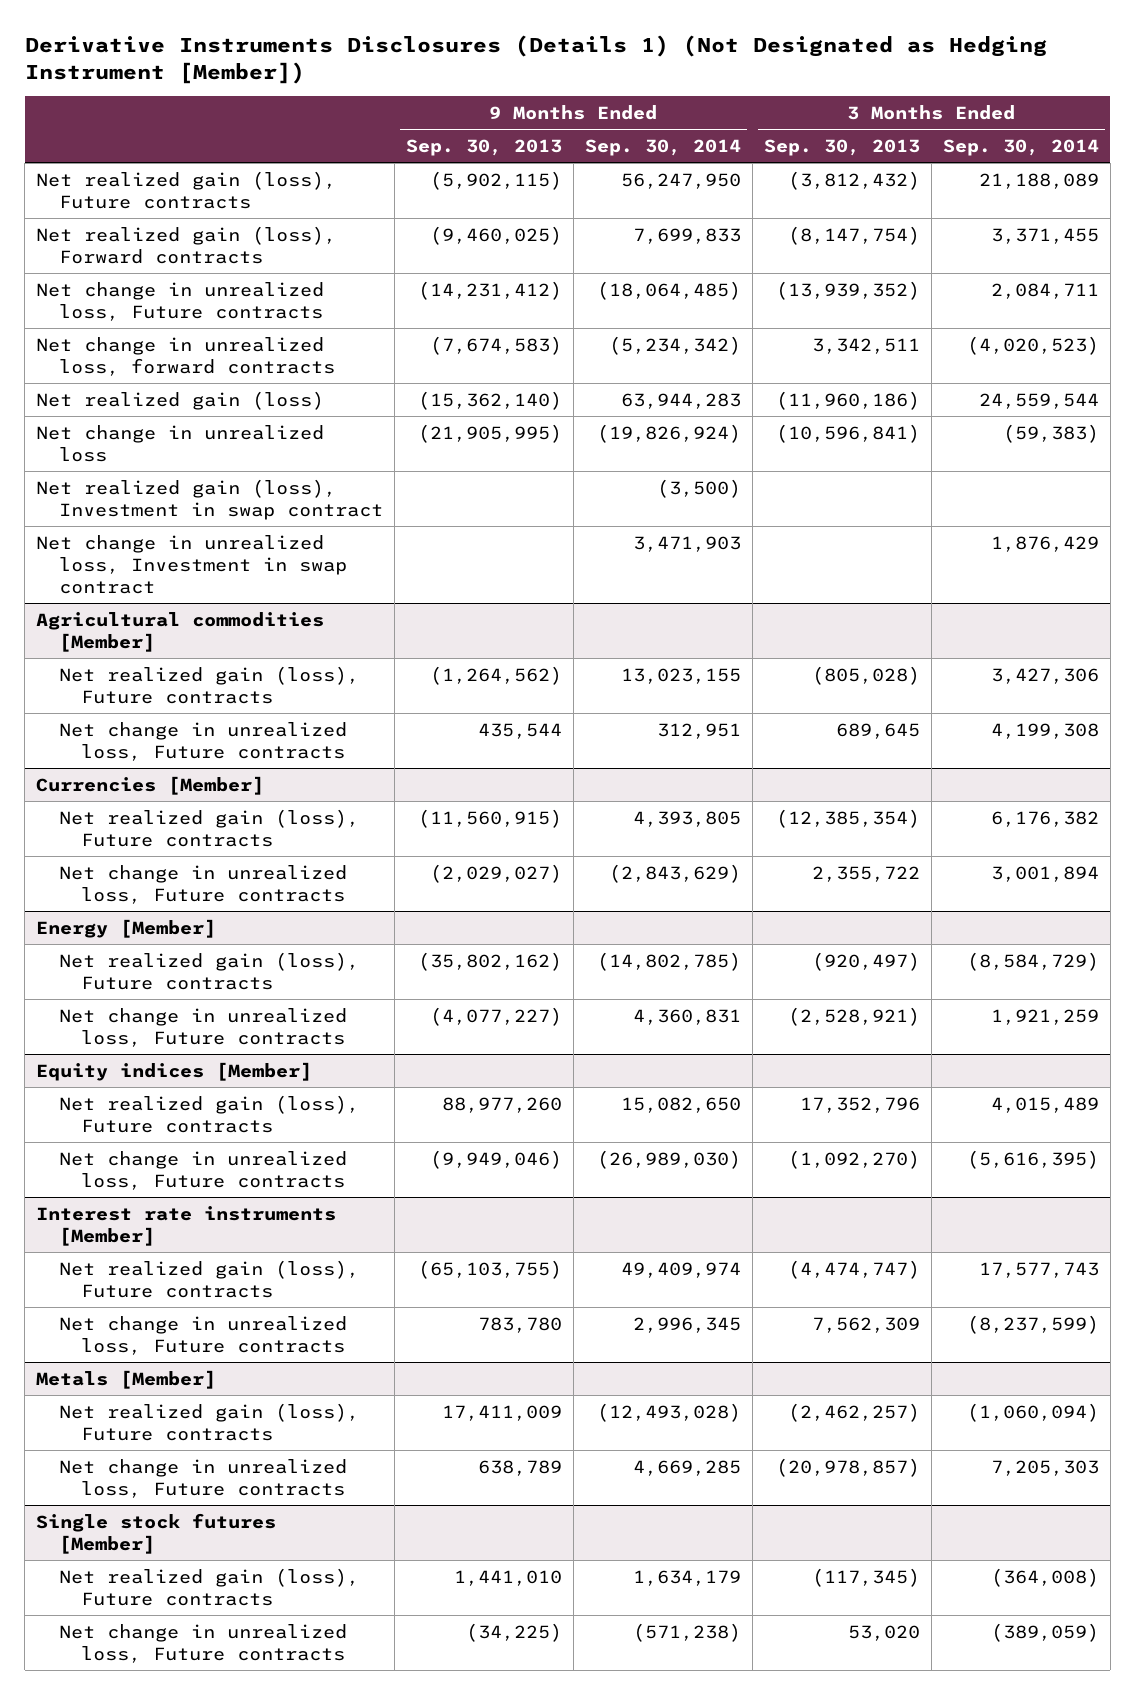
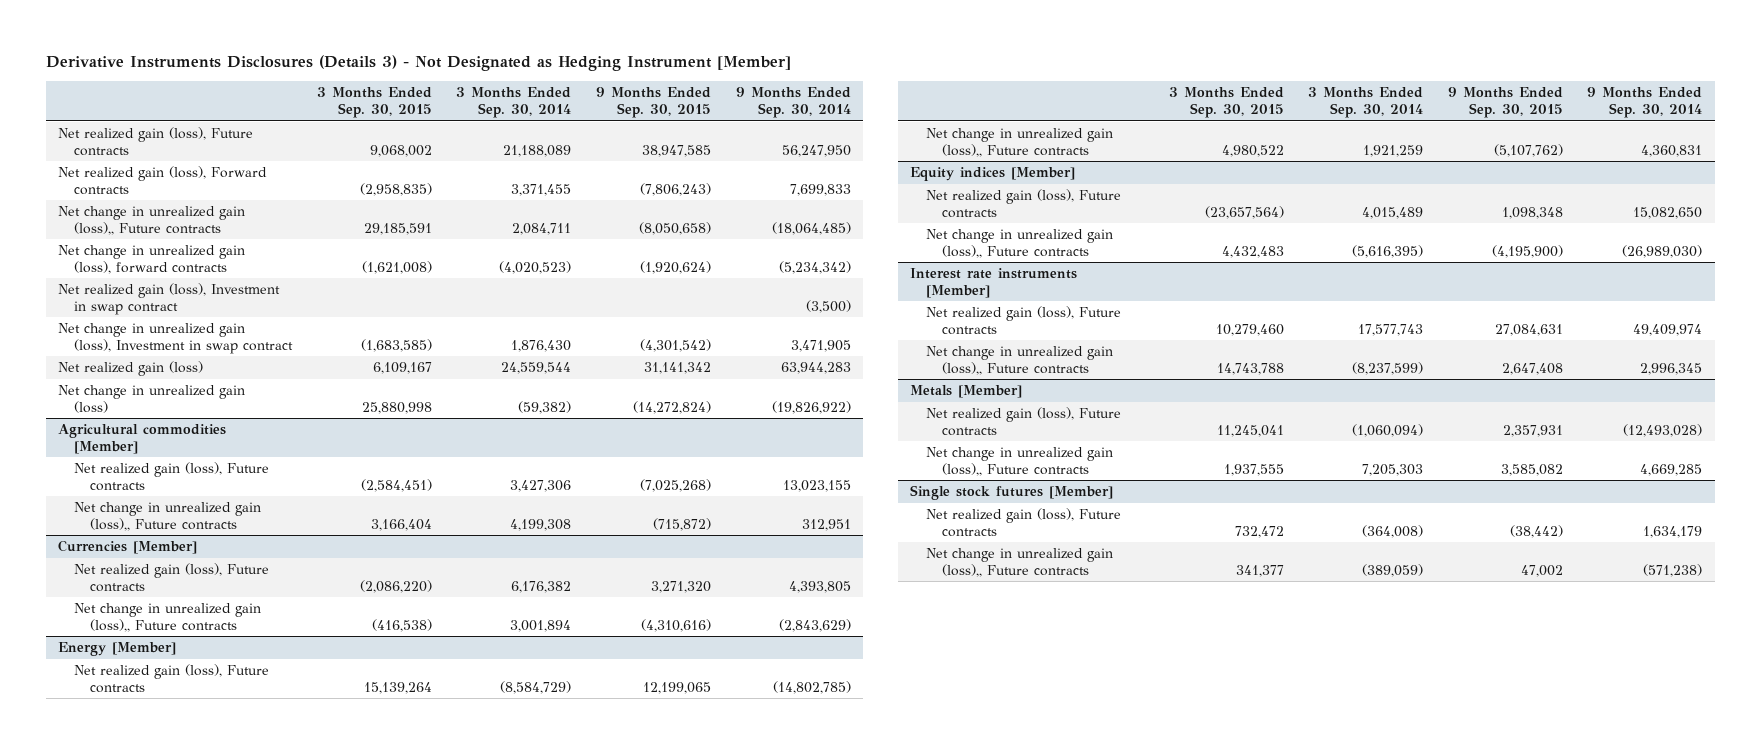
- Derivative Instruments Disclosures (Details 1) (Not Designated as Hedging Instrument [Member])
+ Derivative Instruments Disclosures (Details 3) - Not Designated as Hedging Instrument [Member]
- | 9 Months Ended Sep. 30, 2013 | 9 Months Ended Sep. 30, 2014 | 3 Months Ended Sep. 30, 2013 | 3 Months Ended Sep. 30, 2014
+ | 3 Months Ended Sep. 30, 2015 | 3 Months Ended Sep. 30, 2014 | 9 Months Ended Sep. 30, 2015 | 9 Months Ended Sep. 30, 2014
- Net change in unrealized loss, Future contracts | (14,231,412) | (18,064,485) | (13,939,352) | 2,084,711
- Net change in unrealized loss, forward contracts | (7,674,583) | (5,234,342) | 3,342,511 | (4,020,523)
- Net change in unrealized loss | (21,905,995) | (19,826,924) | (10,596,841) | (59,383)
+ Net change in unrealized gain (loss),, Future contracts | 29,185,591 | 2,084,711 | (8,050,658) | (18,064,485)
+ Net change in unrealized gain (loss), forward contracts | (1,621,008) | (4,020,523) | (1,920,624) | (5,234,342)
- Net change in unrealized loss, Investment in swap contract | | 3,471,903 | | 1,876,429
+ Net change in unrealized gain (loss), Investment in swap contract | (1,683,585) | 1,876,430 | (4,301,542) | 3,471,905
moved down: Net realized gain (loss) | 6,109,167 | 24,559,544 | 31,141,342 | 63,944,283
+ Net change in unrealized gain (loss) | 25,880,998 | (59,382) | (14,272,824) | (19,826,922)
@ Agricultural commodities [Member]
- Net change in unrealized loss, Future contracts | 435,544 | 312,951 | 689,645 | 4,199,308
+ Net change in unrealized gain (loss),, Future contracts | 3,166,404 | 4,199,308 | (715,872) | 312,951
@ Currencies [Member]
- Net change in unrealized loss, Future contracts | (2,029,027) | (2,843,629) | 2,355,722 | 3,001,894
+ Net change in unrealized gain (loss),, Future contracts | (416,538) | 3,001,894 | (4,310,616) | (2,843,629)
@ Energy [Member]
- Net change in unrealized loss, Future contracts | (4,077,227) | 4,360,831 | (2,528,921) | 1,921,259
+ Net change in unrealized gain (loss),, Future contracts | 4,980,522 | 1,921,259 | (5,107,762) | 4,360,831
@ Equity indices [Member]
- Net change in unrealized loss, Future contracts | (9,949,046) | (26,989,030) | (1,092,270) | (5,616,395)
+ Net change in unrealized gain (loss),, Future contracts | 4,432,483 | (5,616,395) | (4,195,900) | (26,989,030)
@ Interest rate instruments [Member]
- Net change in unrealized loss, Future contracts | 783,780 | 2,996,345 | 7,562,309 | (8,237,599)
+ Net change in unrealized gain (loss),, Future contracts | 14,743,788 | (8,237,599) | 2,647,408 | 2,996,345
@ Metals [Member]
- Net change in unrealized loss, Future contracts | 638,789 | 4,669,285 | (20,978,857) | 7,205,303
+ Net change in unrealized gain (loss),, Future contracts | 1,937,555 | 7,205,303 | 3,585,082 | 4,669,285
@ Single stock futures [Member]
- Net change in unrealized loss, Future contracts | (34,225) | (571,238) | 53,020 | (389,059)
+ Net change in unrealized gain (loss),, Future contracts | 341,377 | (389,059) | 47,002 | (571,238)

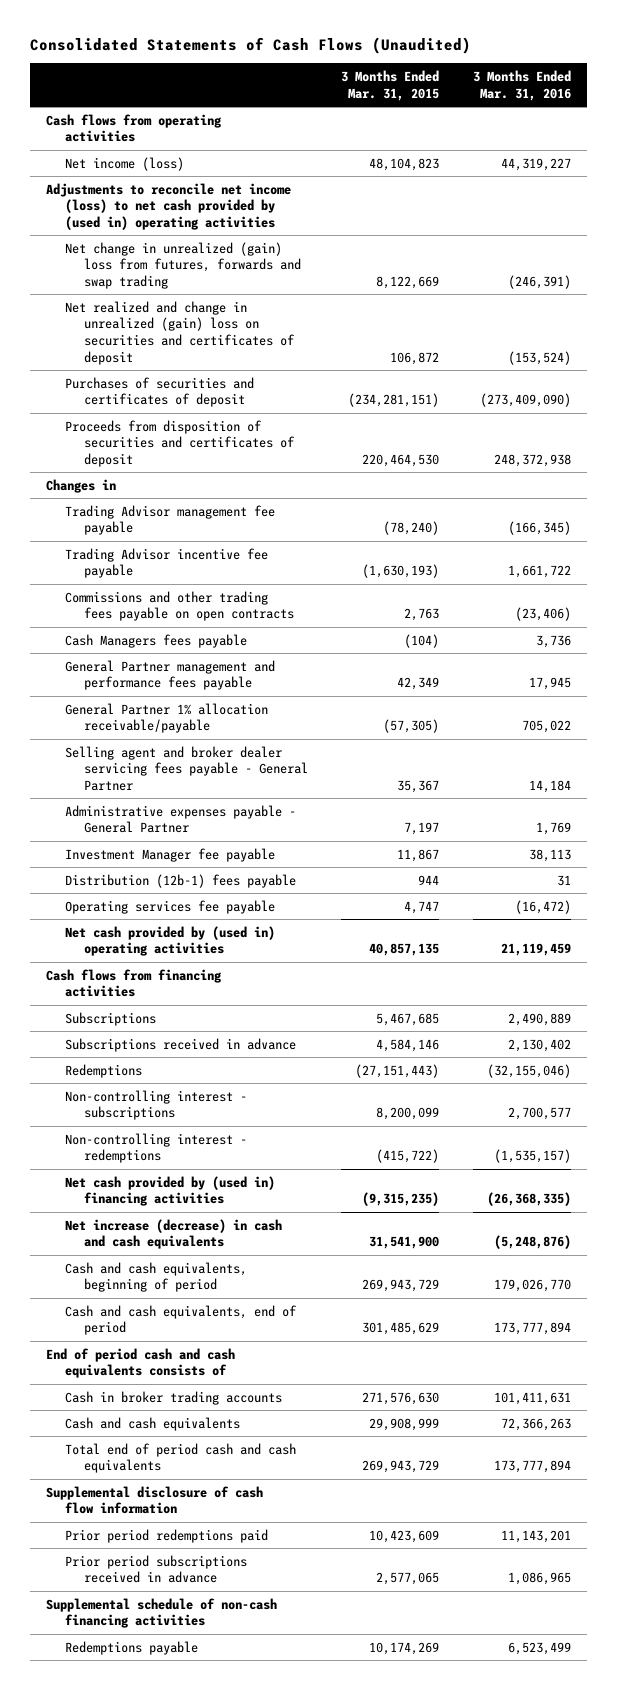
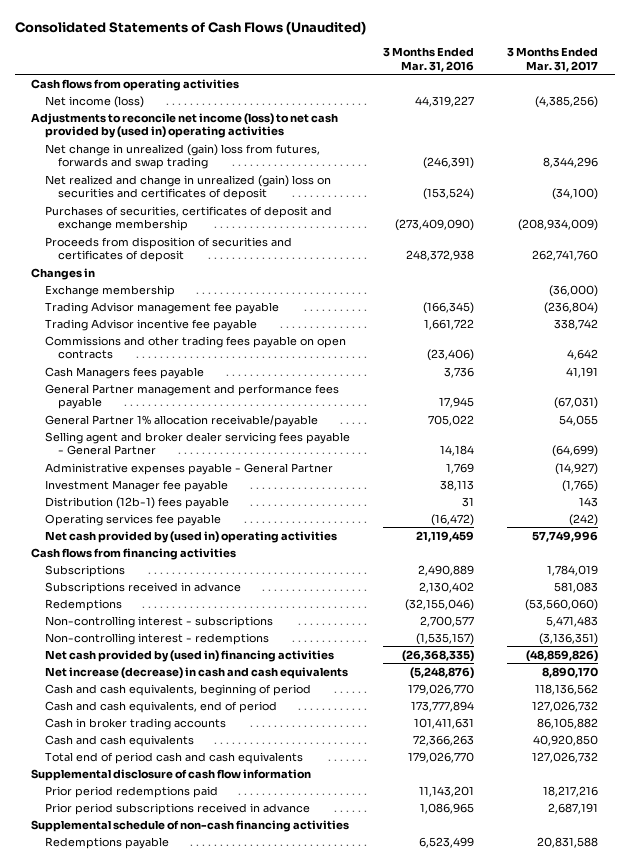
- | 3 Months Ended Mar. 31, 2015 | 3 Months Ended Mar. 31, 2016
+ | 3 Months Ended Mar. 31, 2016 | 3 Months Ended Mar. 31, 2017
- Purchases of securities and certificates of deposit | (234,281,151) | (273,409,090)
+ Purchases of securities, certificates of deposit and exchange membership | (273,409,090) | (208,934,009)
+ Exchange membership | | (36,000)
- End of period cash and cash equivalents consists of
- Total end of period cash and cash equivalents | 269,943,729 | 173,777,894
+ Total end of period cash and cash equivalents | 179,026,770 | 127,026,732

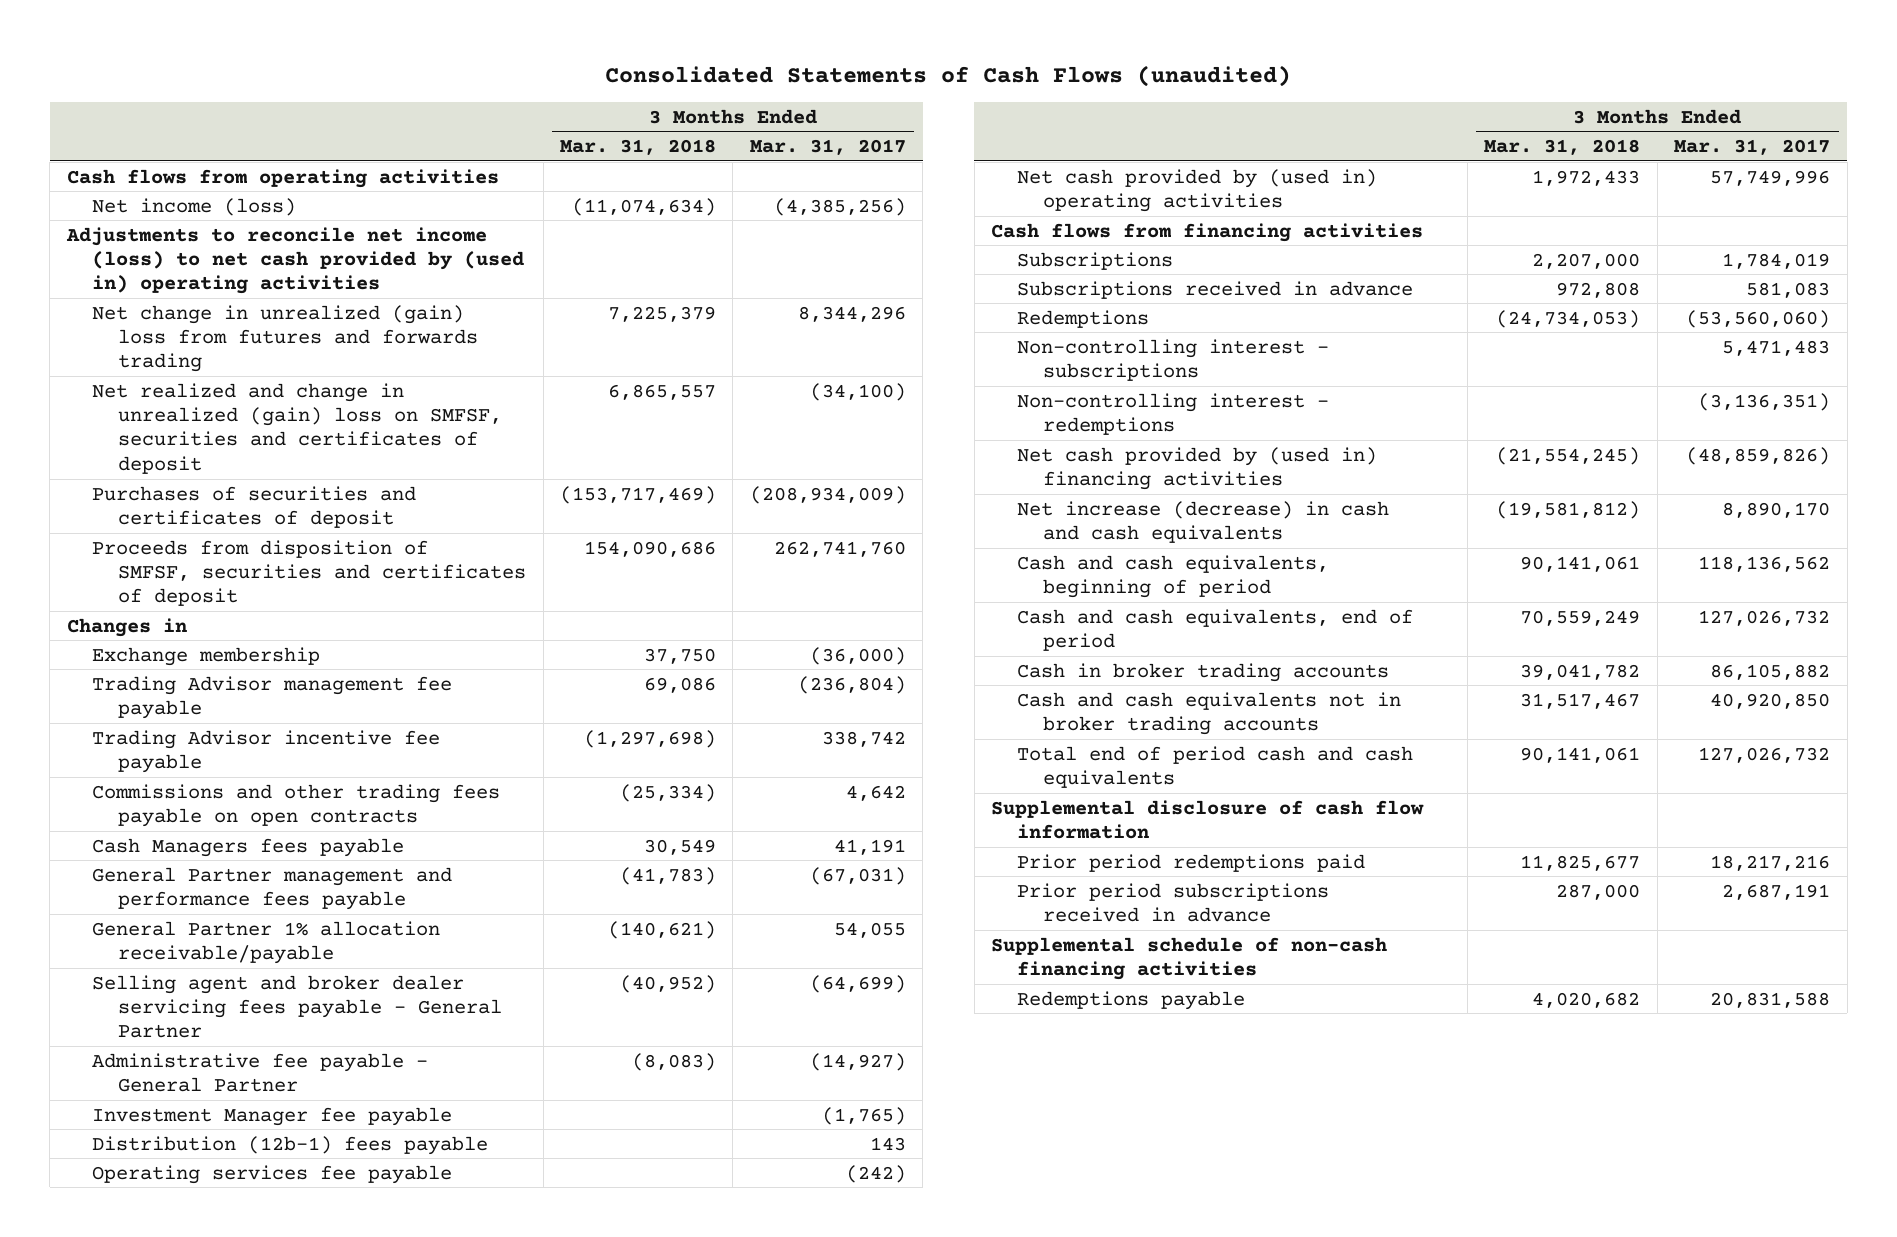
- Consolidated Statements of Cash Flows (Unaudited)
+ Consolidated Statements of Cash Flows (unaudited)
- | 3 Months Ended Mar. 31, 2016 | 3 Months Ended Mar. 31, 2017
+ | 3 Months Ended Mar. 31, 2018 | 3 Months Ended Mar. 31, 2017
- Net change in unrealized (gain) loss from futures, forwards and swap trading | (246,391) | 8,344,296
- Net realized and change in unrealized (gain) loss on securities and certificates of deposit | (153,524) | (34,100)
- Purchases of securities, certificates of deposit and exchange membership | (273,409,090) | (208,934,009)
- Proceeds from disposition of securities and certificates of deposit | 248,372,938 | 262,741,760
+ Net change in unrealized (gain) loss from futures and forwards trading | 7,225,379 | 8,344,296
+ Net realized and change in unrealized (gain) loss on SMFSF, securities and certificates of deposit | 6,865,557 | (34,100)
+ Purchases of securities and certificates of deposit | (153,717,469) | (208,934,009)
+ Proceeds from disposition of SMFSF, securities and certificates of deposit | 154,090,686 | 262,741,760
- Administrative expenses payable - General Partner | 1,769 | (14,927)
+ Administrative fee payable - General Partner | (8,083) | (14,927)
- Cash and cash equivalents | 72,366,263 | 40,920,850
+ Cash and cash equivalents not in broker trading accounts | 31,517,467 | 40,920,850

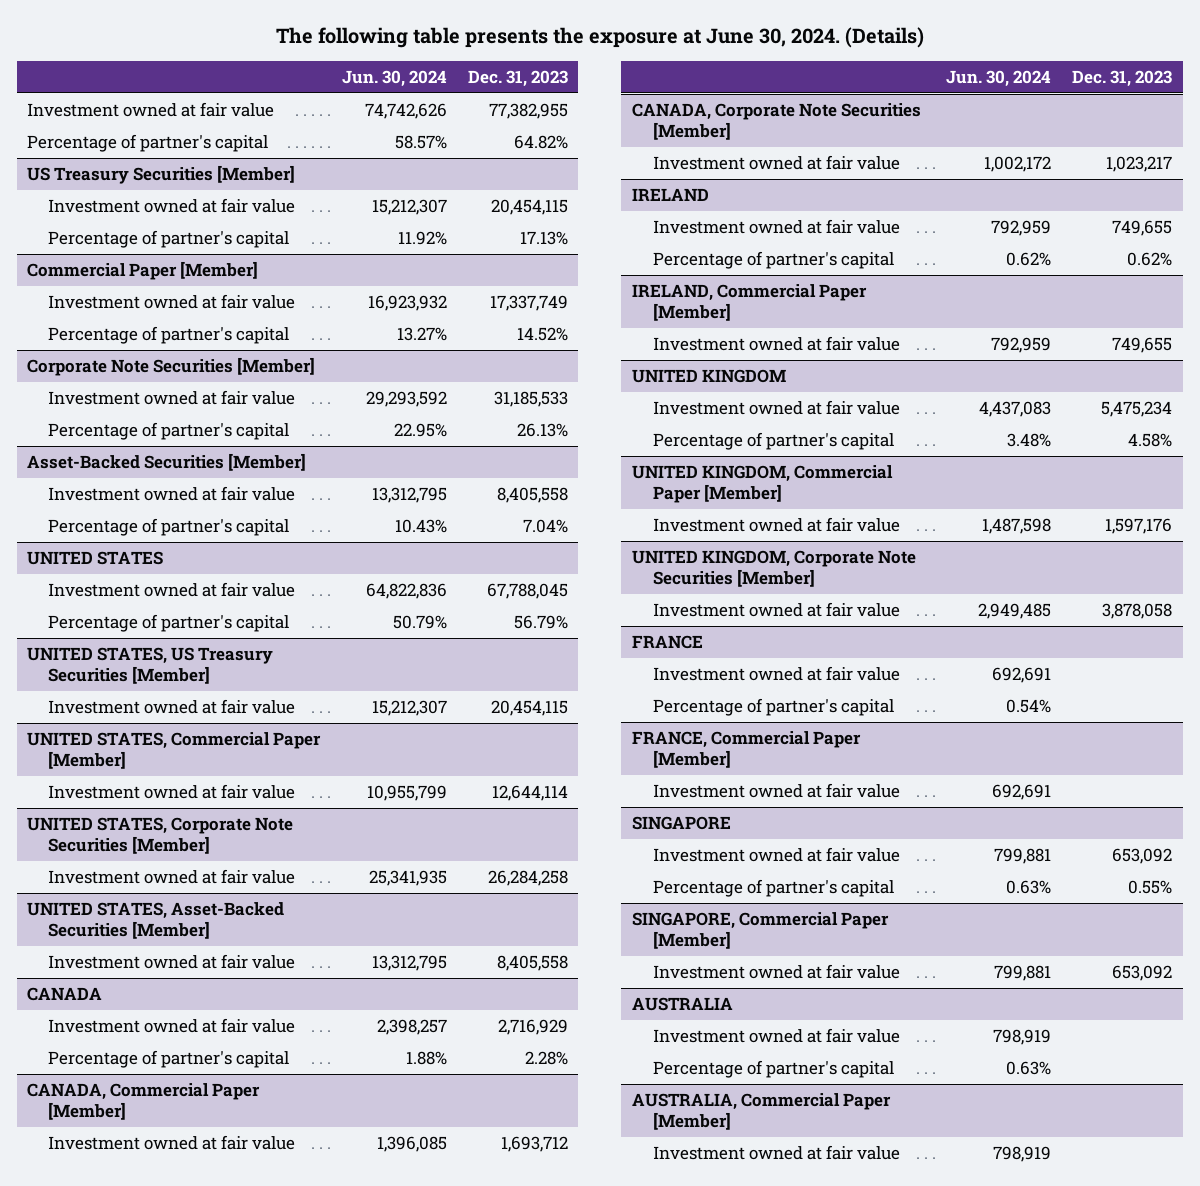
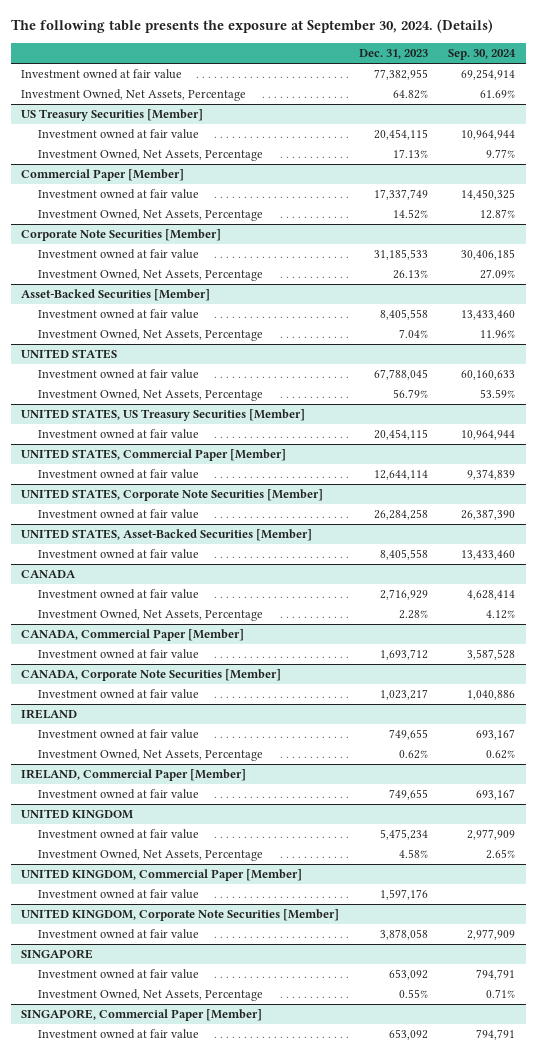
- The following table presents the exposure at June 30, 2024. (Details)
+ The following table presents the exposure at September 30, 2024. (Details)
- | Jun. 30, 2024 | Dec. 31, 2023
+ | Dec. 31, 2023 | Sep. 30, 2024
- Percentage of partner's capital | 58.57% | 64.82%
+ Investment Owned, Net Assets, Percentage | 64.82% | 61.69%
@ US Treasury Securities [Member]
- Percentage of partner's capital | 11.92% | 17.13%
+ Investment Owned, Net Assets, Percentage | 17.13% | 9.77%
@ Commercial Paper [Member]
- Percentage of partner's capital | 13.27% | 14.52%
+ Investment Owned, Net Assets, Percentage | 14.52% | 12.87%
@ Corporate Note Securities [Member]
- Percentage of partner's capital | 22.95% | 26.13%
+ Investment Owned, Net Assets, Percentage | 26.13% | 27.09%
@ Asset-Backed Securities [Member]
- Percentage of partner's capital | 10.43% | 7.04%
+ Investment Owned, Net Assets, Percentage | 7.04% | 11.96%
@ UNITED STATES
- Percentage of partner's capital | 50.79% | 56.79%
+ Investment Owned, Net Assets, Percentage | 56.79% | 53.59%
@ CANADA
- Percentage of partner's capital | 1.88% | 2.28%
+ Investment Owned, Net Assets, Percentage | 2.28% | 4.12%
@ IRELAND
- Percentage of partner's capital | 0.62% | 0.62%
+ Investment Owned, Net Assets, Percentage | 0.62% | 0.62%
@ UNITED KINGDOM
- Percentage of partner's capital | 3.48% | 4.58%
+ Investment Owned, Net Assets, Percentage | 4.58% | 2.65%
- FRANCE
- Investment owned at fair value | 692,691 |
- Percentage of partner's capital | 0.54% |
- FRANCE, Commercial Paper [Member]
- Investment owned at fair value | 692,691 |
@ SINGAPORE
- Percentage of partner's capital | 0.63% | 0.55%
+ Investment Owned, Net Assets, Percentage | 0.55% | 0.71%
- AUSTRALIA
- Investment owned at fair value | 798,919 |
- Percentage of partner's capital | 0.63% |
- AUSTRALIA, Commercial Paper [Member]
- Investment owned at fair value | 798,919 |

